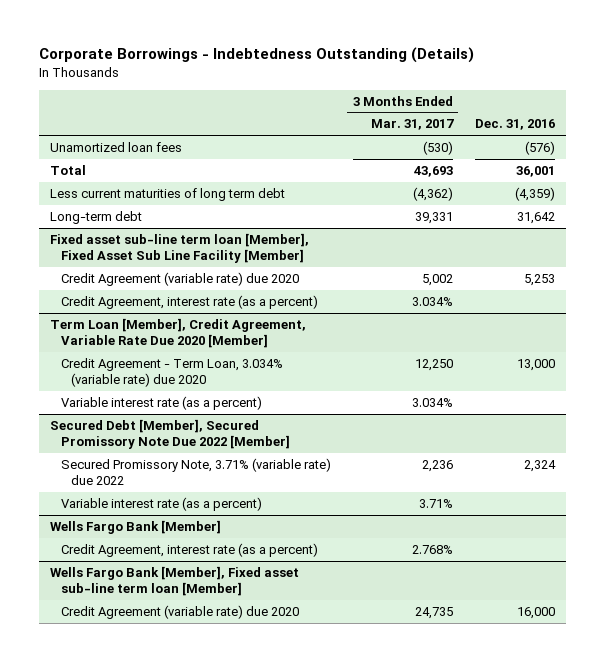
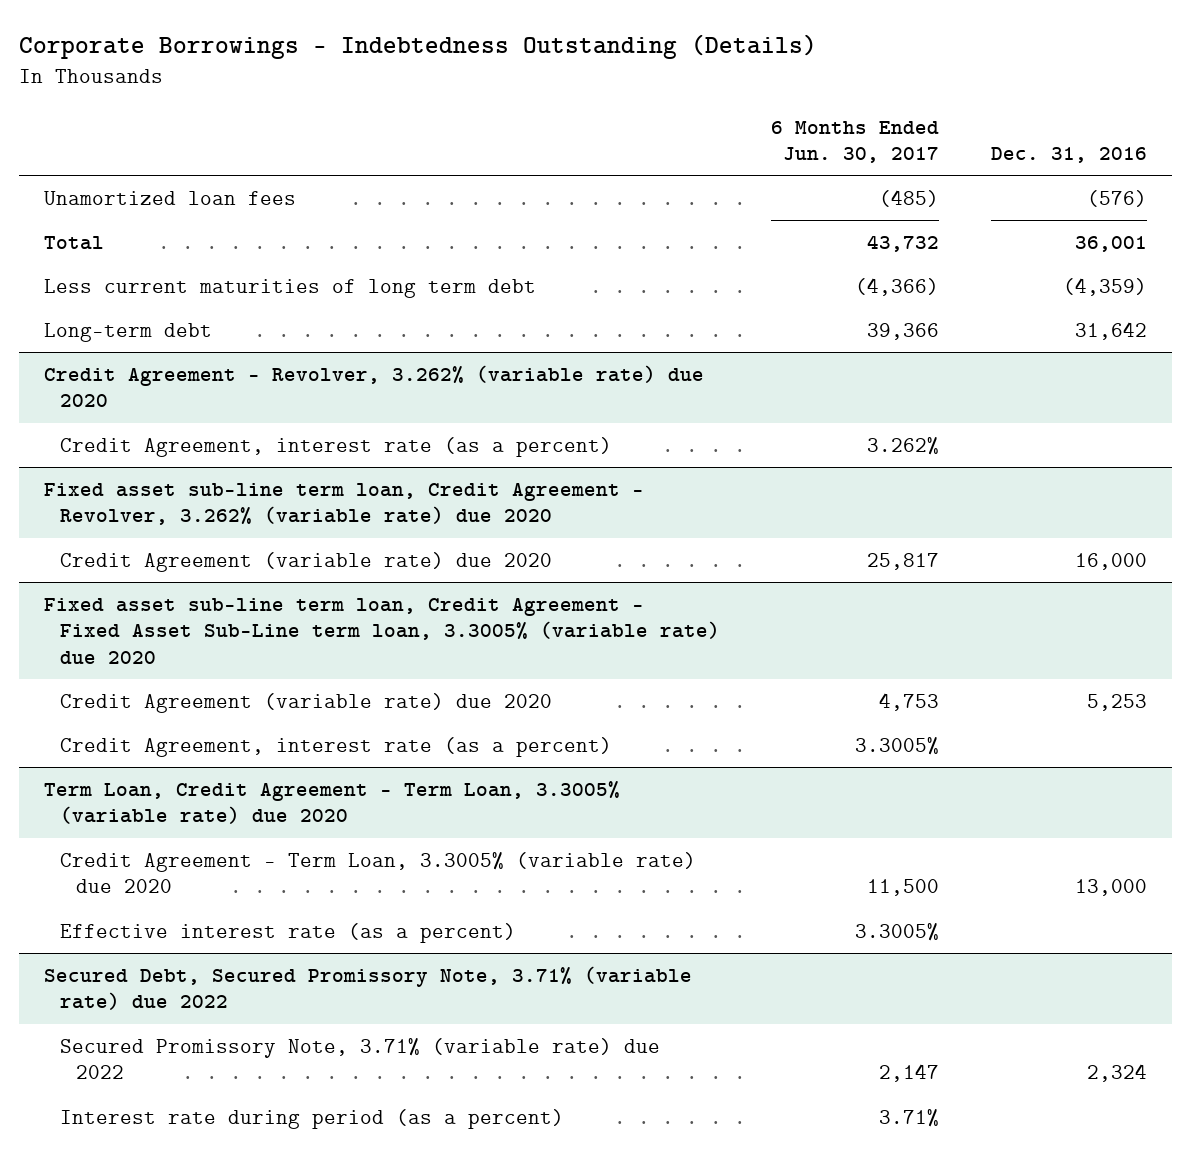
- | 3 Months Ended Mar. 31, 2017 | Dec. 31, 2016
+ | 6 Months Ended Jun. 30, 2017 | Dec. 31, 2016
- Fixed asset sub-line term loan [Member], Fixed Asset Sub Line Facility [Member]
+ Credit Agreement - Revolver, 3.262% (variable rate) due 2020
+ Credit Agreement, interest rate (as a percent) | 3.262% |
+ Fixed asset sub-line term loan, Credit Agreement - Revolver, 3.262% (variable rate) due 2020
+ Credit Agreement (variable rate) due 2020 | 25,817 | 16,000
+ Fixed asset sub-line term loan, Credit Agreement - Fixed Asset Sub-Line term loan, 3.3005% (variable rate) due 2020
- Term Loan [Member], Credit Agreement, Variable Rate Due 2020 [Member]
- Credit Agreement - Term Loan, 3.034% (variable rate) due 2020 | 12,250 | 13,000
- Variable interest rate (as a percent) | 3.034% |
- Secured Debt [Member], Secured Promissory Note Due 2022 [Member]
+ Term Loan, Credit Agreement - Term Loan, 3.3005% (variable rate) due 2020
+ Credit Agreement - Term Loan, 3.3005% (variable rate) due 2020 | 11,500 | 13,000
+ Effective interest rate (as a percent) | 3.3005% |
+ Secured Debt, Secured Promissory Note, 3.71% (variable rate) due 2022
- Variable interest rate (as a percent) | 3.71% |
- Wells Fargo Bank [Member]
- Credit Agreement, interest rate (as a percent) | 2.768% |
- Wells Fargo Bank [Member], Fixed asset sub-line term loan [Member]
- Credit Agreement (variable rate) due 2020 | 24,735 | 16,000
+ Interest rate during period (as a percent) | 3.71% |

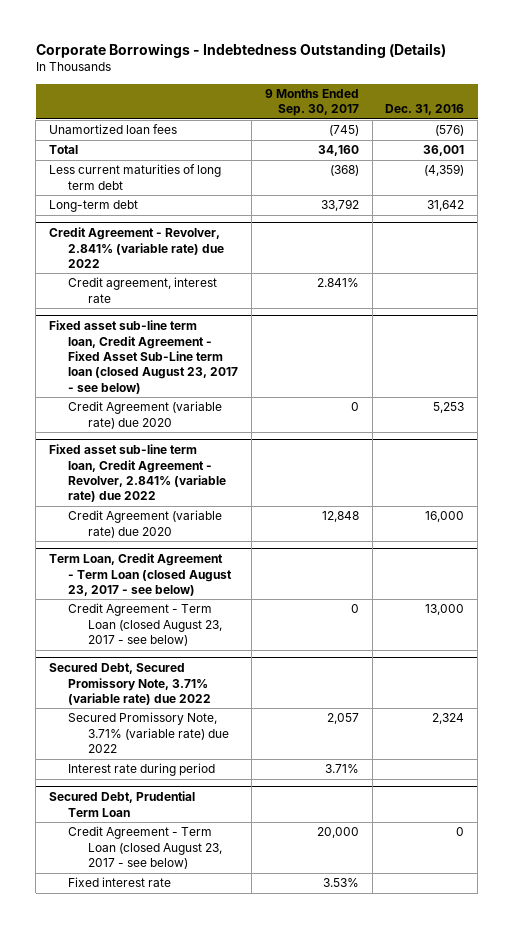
- | 6 Months Ended Jun. 30, 2017 | Dec. 31, 2016
+ | 9 Months Ended Sep. 30, 2017 | Dec. 31, 2016
- Credit Agreement - Revolver, 3.262% (variable rate) due 2020
- Credit Agreement, interest rate (as a percent) | 3.262% |
- Fixed asset sub-line term loan, Credit Agreement - Revolver, 3.262% (variable rate) due 2020
- Credit Agreement (variable rate) due 2020 | 25,817 | 16,000
- Fixed asset sub-line term loan, Credit Agreement - Fixed Asset Sub-Line term loan, 3.3005% (variable rate) due 2020
+ Credit Agreement - Revolver, 2.841% (variable rate) due 2022
+ Credit agreement, interest rate | 2.841% |
+ Fixed asset sub-line term loan, Credit Agreement - Fixed Asset Sub-Line term loan (closed August 23, 2017 - see below)
- Credit Agreement, interest rate (as a percent) | 3.3005% |
- Term Loan, Credit Agreement - Term Loan, 3.3005% (variable rate) due 2020
- Credit Agreement - Term Loan, 3.3005% (variable rate) due 2020 | 11,500 | 13,000
- Effective interest rate (as a percent) | 3.3005% |
+ Fixed asset sub-line term loan, Credit Agreement - Revolver, 2.841% (variable rate) due 2022
+ Credit Agreement (variable rate) due 2020 | 12,848 | 16,000
+ Term Loan, Credit Agreement - Term Loan (closed August 23, 2017 - see below)
+ Credit Agreement - Term Loan (closed August 23, 2017 - see below) | 0 | 13,000
@ Secured Debt, Secured Promissory Note, 3.71% (variable rate) due 2022
- Interest rate during period (as a percent) | 3.71% |
+ Interest rate during period | 3.71% |
+ Secured Debt, Prudential Term Loan
+ Credit Agreement - Term Loan (closed August 23, 2017 - see below) | 20,000 | 0
+ Fixed interest rate | 3.53% |

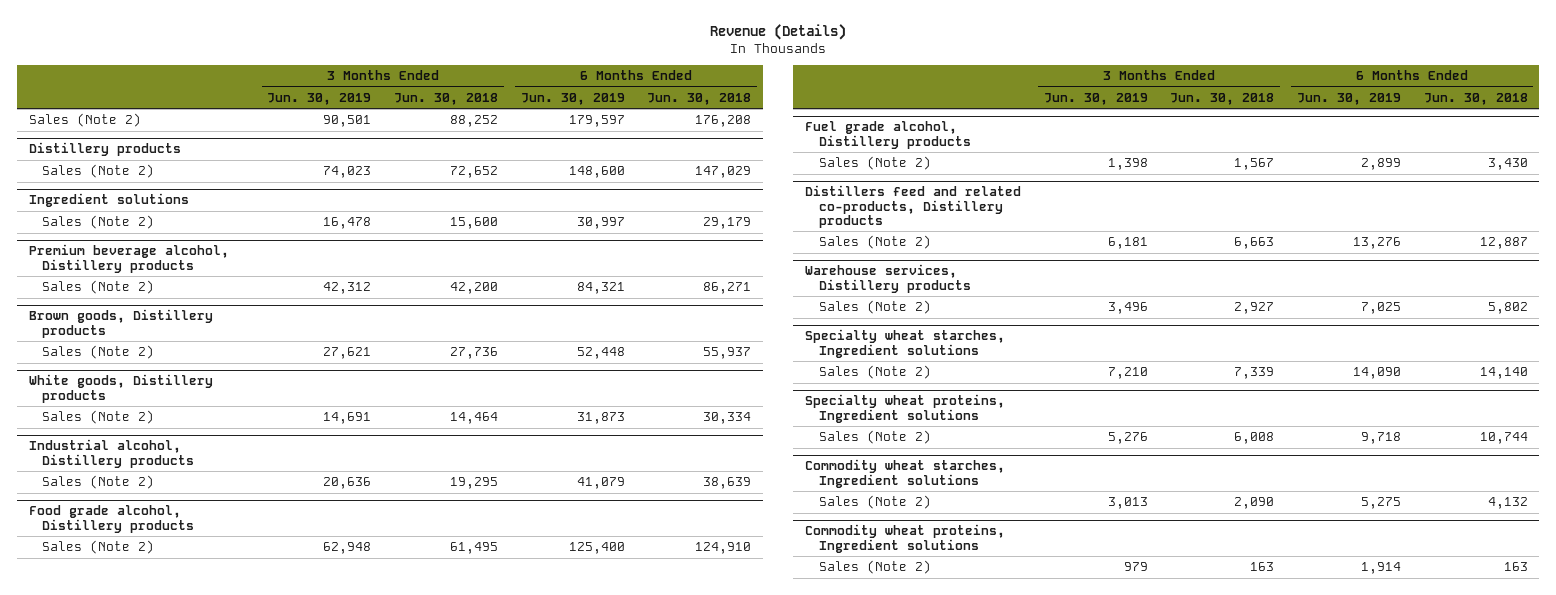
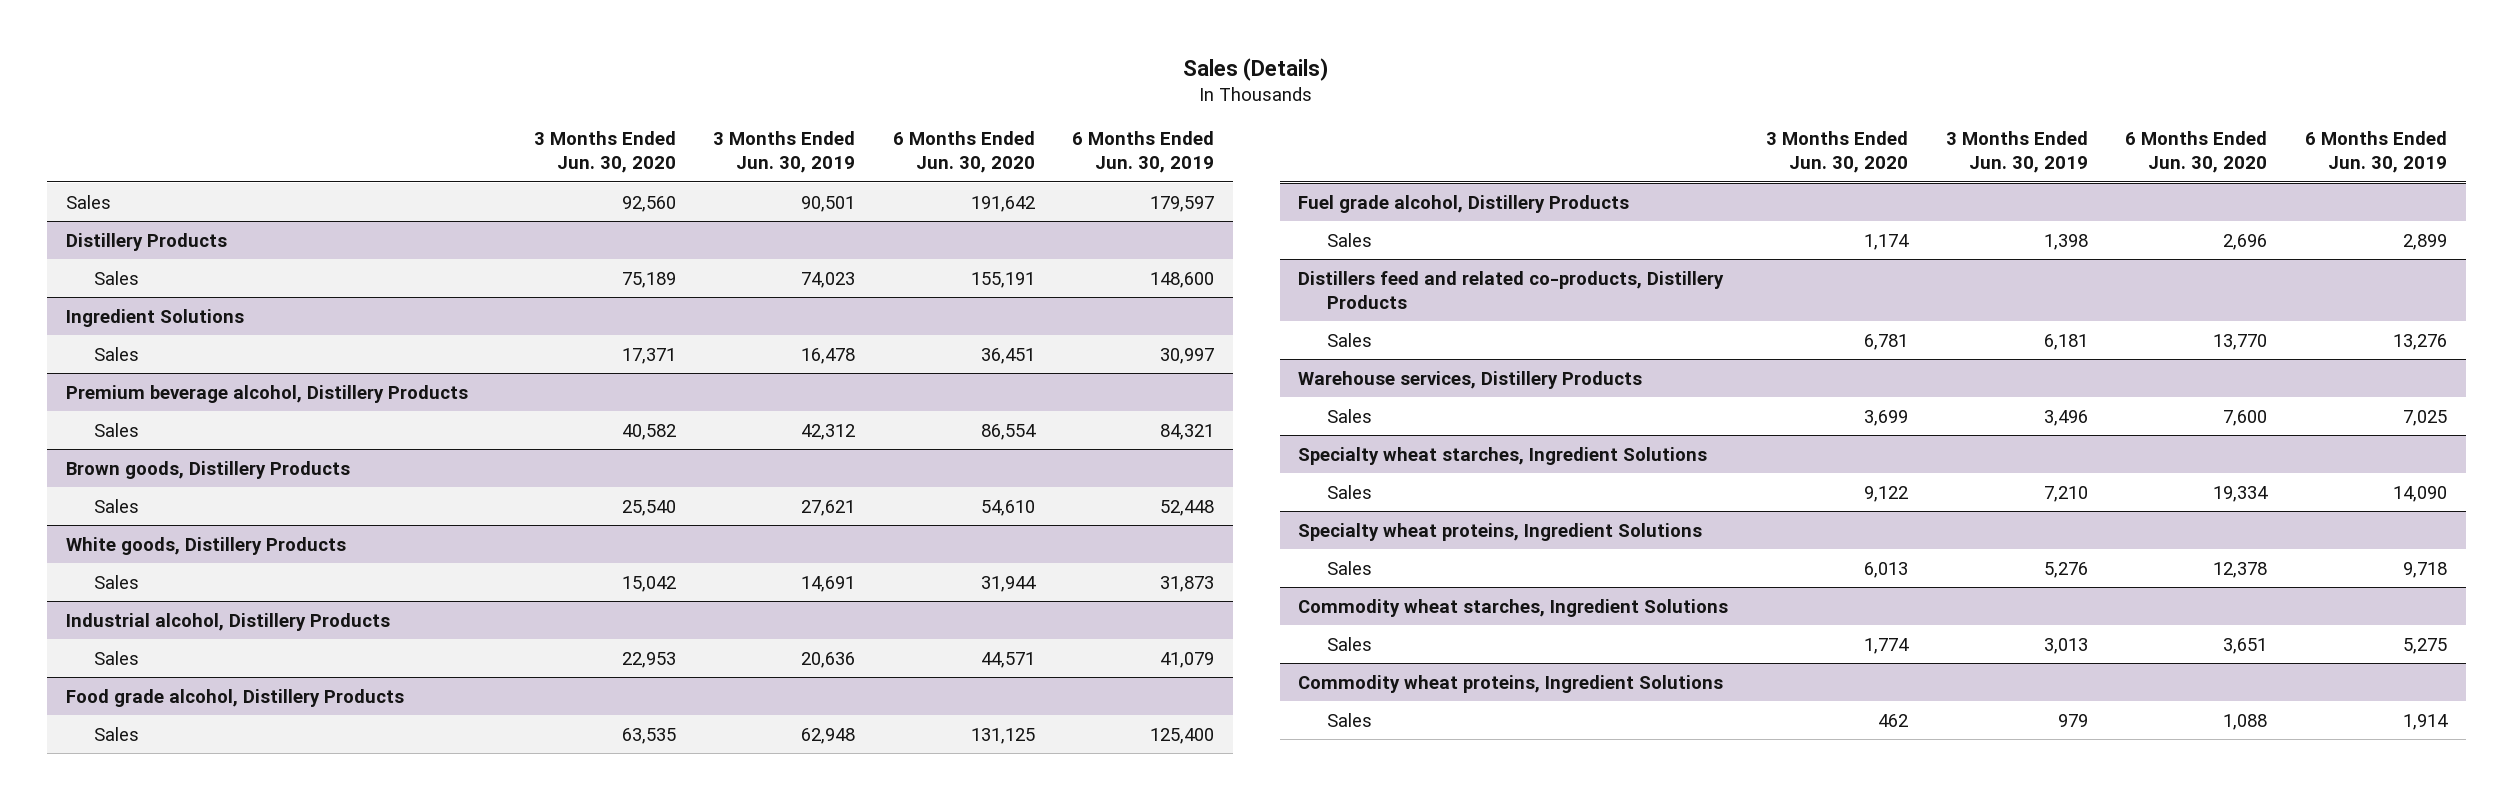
- Revenue (Details)
+ Sales (Details)
- | 3 Months Ended Jun. 30, 2019 | 3 Months Ended Jun. 30, 2018 | 6 Months Ended Jun. 30, 2019 | 6 Months Ended Jun. 30, 2018
+ | 3 Months Ended Jun. 30, 2020 | 3 Months Ended Jun. 30, 2019 | 6 Months Ended Jun. 30, 2020 | 6 Months Ended Jun. 30, 2019
- Sales (Note 2) | 90,501 | 88,252 | 179,597 | 176,208
- Distillery products
- Sales (Note 2) | 74,023 | 72,652 | 148,600 | 147,029
- Ingredient solutions
- Sales (Note 2) | 16,478 | 15,600 | 30,997 | 29,179
- Premium beverage alcohol, Distillery products
- Sales (Note 2) | 42,312 | 42,200 | 84,321 | 86,271
- Brown goods, Distillery products
- Sales (Note 2) | 27,621 | 27,736 | 52,448 | 55,937
- White goods, Distillery products
- Sales (Note 2) | 14,691 | 14,464 | 31,873 | 30,334
- Industrial alcohol, Distillery products
- Sales (Note 2) | 20,636 | 19,295 | 41,079 | 38,639
- Food grade alcohol, Distillery products
- Sales (Note 2) | 62,948 | 61,495 | 125,400 | 124,910
- Fuel grade alcohol, Distillery products
- Sales (Note 2) | 1,398 | 1,567 | 2,899 | 3,430
- Distillers feed and related co-products, Distillery products
- Sales (Note 2) | 6,181 | 6,663 | 13,276 | 12,887
- Warehouse services, Distillery products
- Sales (Note 2) | 3,496 | 2,927 | 7,025 | 5,802
- Specialty wheat starches, Ingredient solutions
- Sales (Note 2) | 7,210 | 7,339 | 14,090 | 14,140
- Specialty wheat proteins, Ingredient solutions
- Sales (Note 2) | 5,276 | 6,008 | 9,718 | 10,744
- Commodity wheat starches, Ingredient solutions
- Sales (Note 2) | 3,013 | 2,090 | 5,275 | 4,132
- Commodity wheat proteins, Ingredient solutions
- Sales (Note 2) | 979 | 163 | 1,914 | 163
+ Sales | 92,560 | 90,501 | 191,642 | 179,597
+ Distillery Products
+ Sales | 75,189 | 74,023 | 155,191 | 148,600
+ Ingredient Solutions
+ Sales | 17,371 | 16,478 | 36,451 | 30,997
+ Premium beverage alcohol, Distillery Products
+ Sales | 40,582 | 42,312 | 86,554 | 84,321
+ Brown goods, Distillery Products
+ Sales | 25,540 | 27,621 | 54,610 | 52,448
+ White goods, Distillery Products
+ Sales | 15,042 | 14,691 | 31,944 | 31,873
+ Industrial alcohol, Distillery Products
+ Sales | 22,953 | 20,636 | 44,571 | 41,079
+ Food grade alcohol, Distillery Products
+ Sales | 63,535 | 62,948 | 131,125 | 125,400
+ Fuel grade alcohol, Distillery Products
+ Sales | 1,174 | 1,398 | 2,696 | 2,899
+ Distillers feed and related co-products, Distillery Products
+ Sales | 6,781 | 6,181 | 13,770 | 13,276
+ Warehouse services, Distillery Products
+ Sales | 3,699 | 3,496 | 7,600 | 7,025
+ Specialty wheat starches, Ingredient Solutions
+ Sales | 9,122 | 7,210 | 19,334 | 14,090
+ Specialty wheat proteins, Ingredient Solutions
+ Sales | 6,013 | 5,276 | 12,378 | 9,718
+ Commodity wheat starches, Ingredient Solutions
+ Sales | 1,774 | 3,013 | 3,651 | 5,275
+ Commodity wheat proteins, Ingredient Solutions
+ Sales | 462 | 979 | 1,088 | 1,914

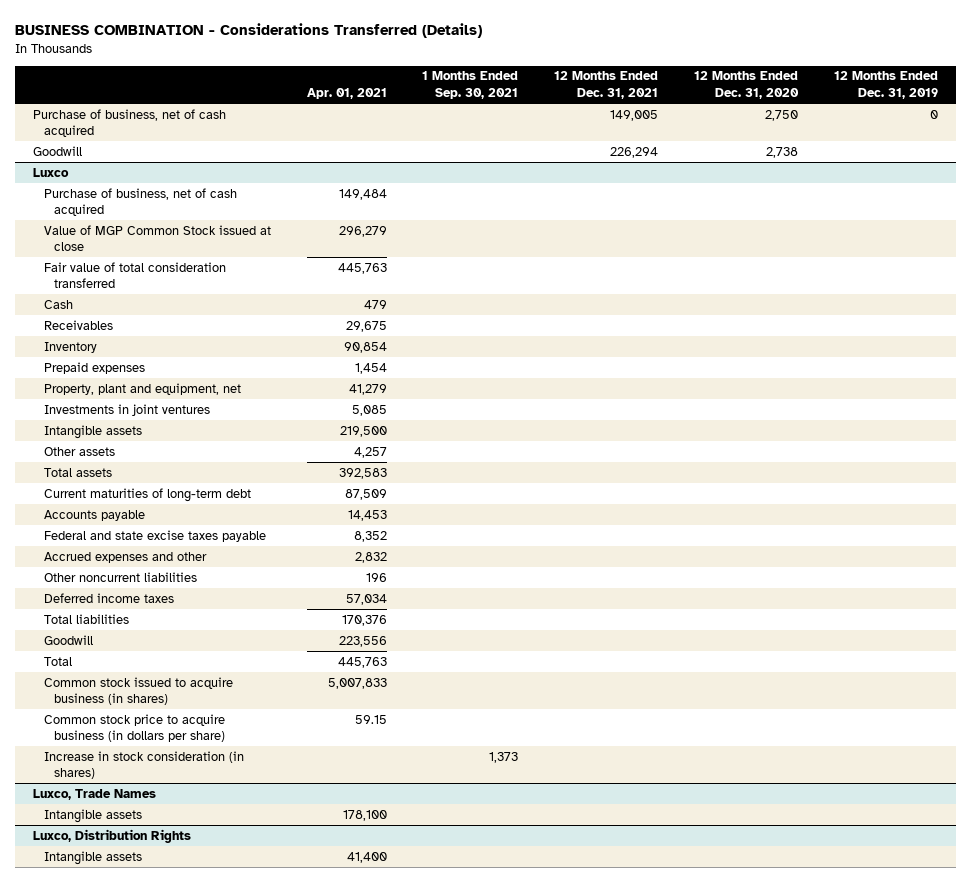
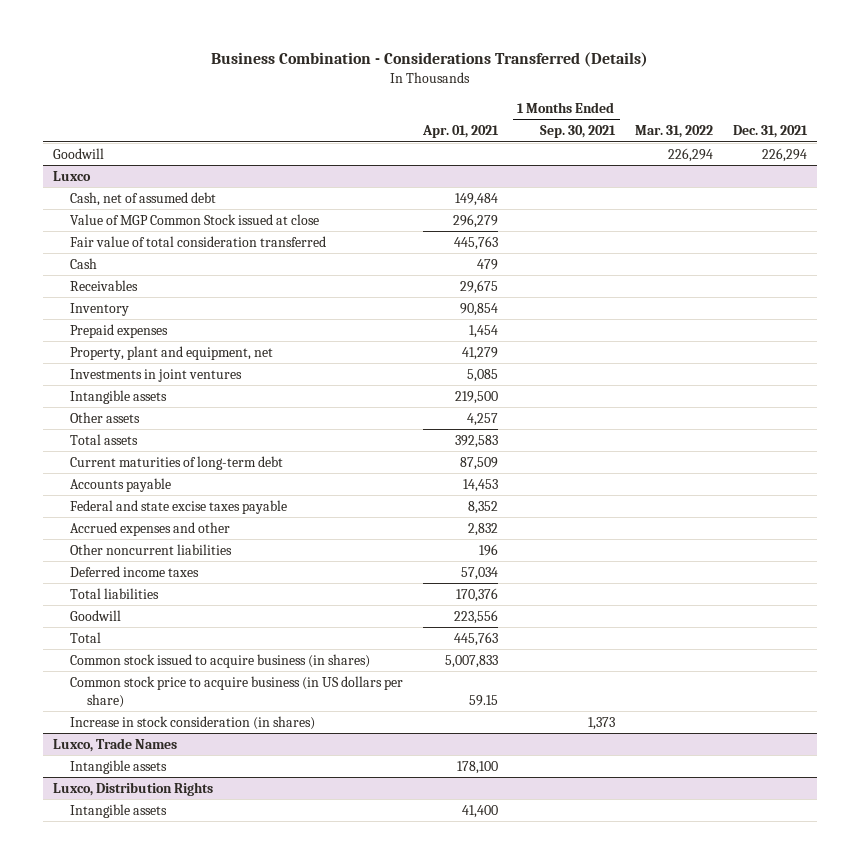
- BUSINESS COMBINATION - Considerations Transferred (Details)
+ Business Combination - Considerations Transferred (Details)
- | Apr. 01, 2021 | 1 Months Ended Sep. 30, 2021 | 12 Months Ended Dec. 31, 2021 | 12 Months Ended Dec. 31, 2020 | 12 Months Ended Dec. 31, 2019
+ | Apr. 01, 2021 | 1 Months Ended Sep. 30, 2021 | Mar. 31, 2022 | Dec. 31, 2021
- Purchase of business, net of cash acquired | | | 149,005 | 2,750 | 0
@ Luxco
- Purchase of business, net of cash acquired | 149,484 | | | |
+ Cash, net of assumed debt | 149,484 | | |
- Common stock price to acquire business (in dollars per share) | 59.15 | | | |
+ Common stock price to acquire business (in US dollars per share) | 59.15 | | |

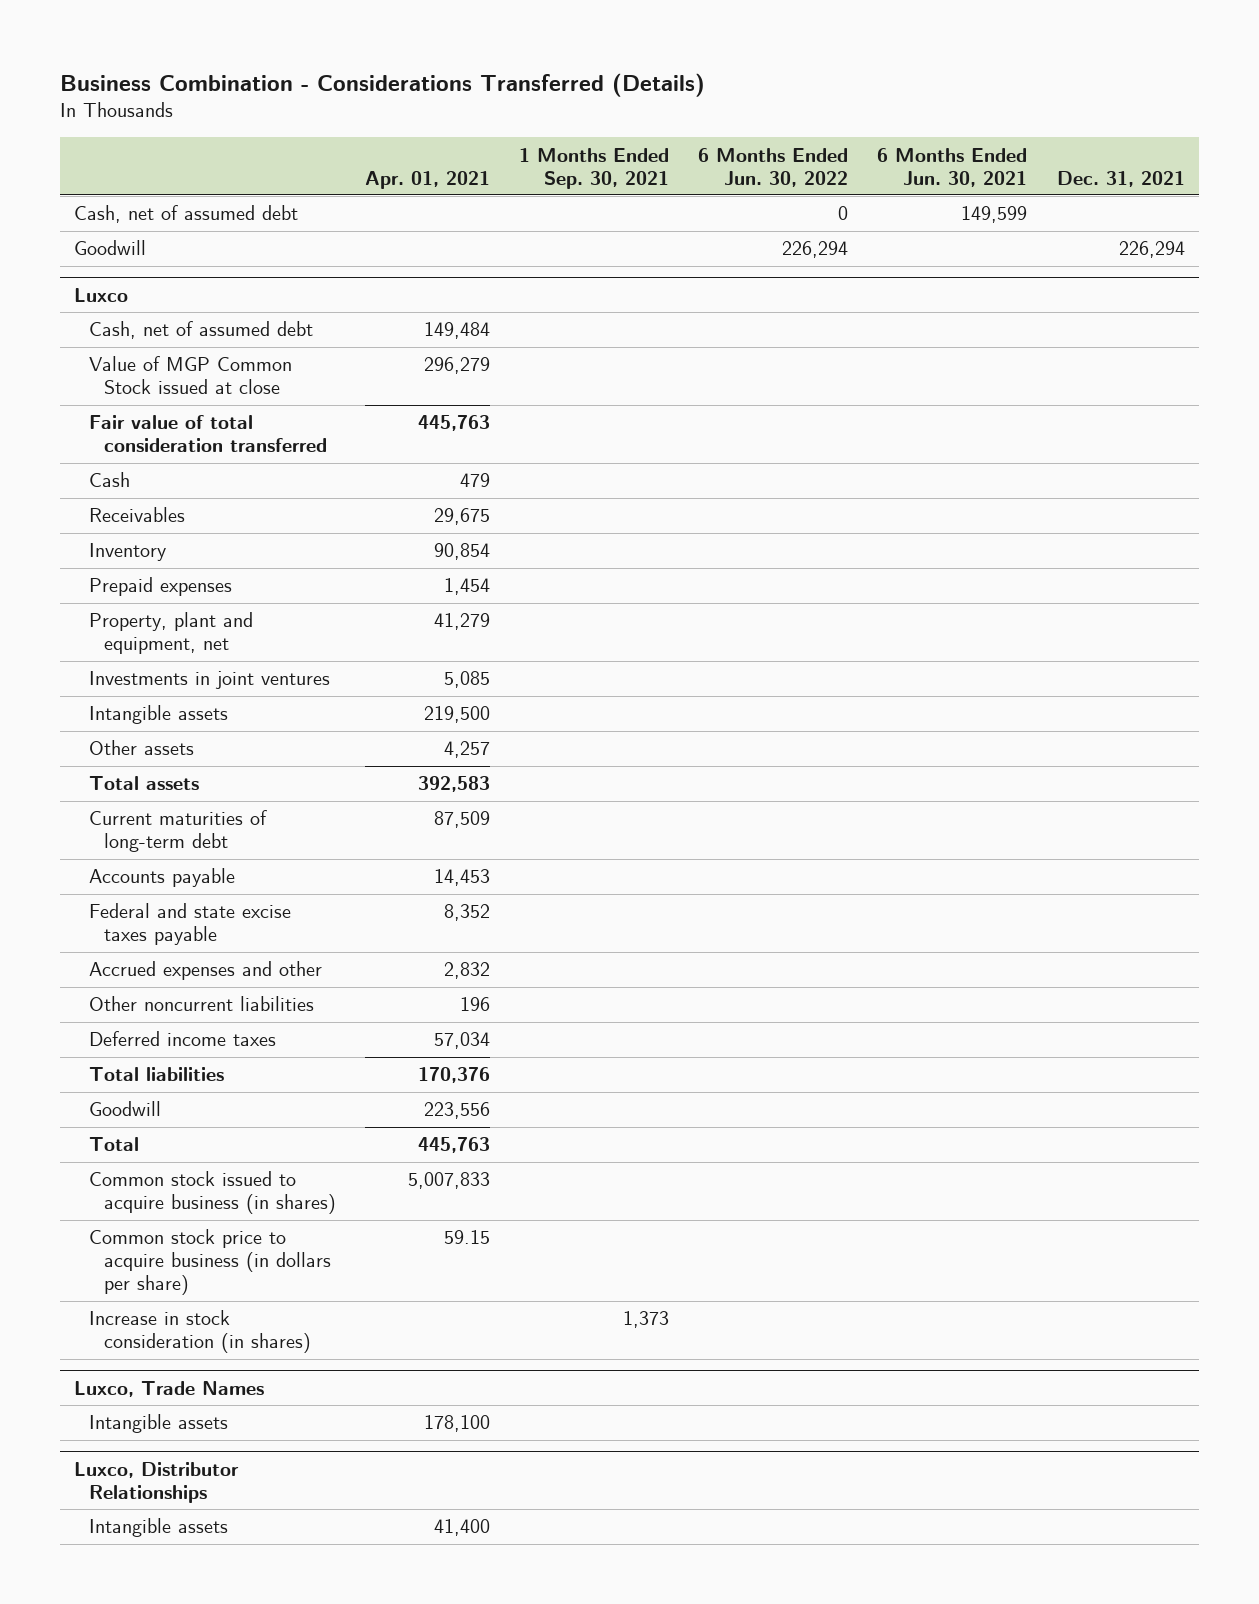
- | Apr. 01, 2021 | 1 Months Ended Sep. 30, 2021 | Mar. 31, 2022 | Dec. 31, 2021
+ | Apr. 01, 2021 | 1 Months Ended Sep. 30, 2021 | 6 Months Ended Jun. 30, 2022 | 6 Months Ended Jun. 30, 2021 | Dec. 31, 2021
+ Cash, net of assumed debt | | | 0 | 149,599 |
@ Luxco
- Common stock price to acquire business (in US dollars per share) | 59.15 | | |
+ Common stock price to acquire business (in dollars per share) | 59.15 | | | |
- Luxco, Distribution Rights
+ Luxco, Distributor Relationships

